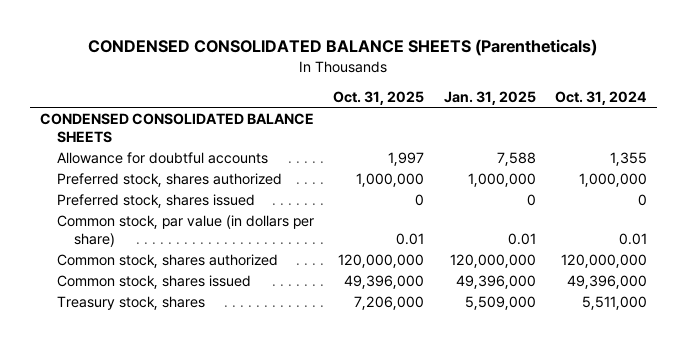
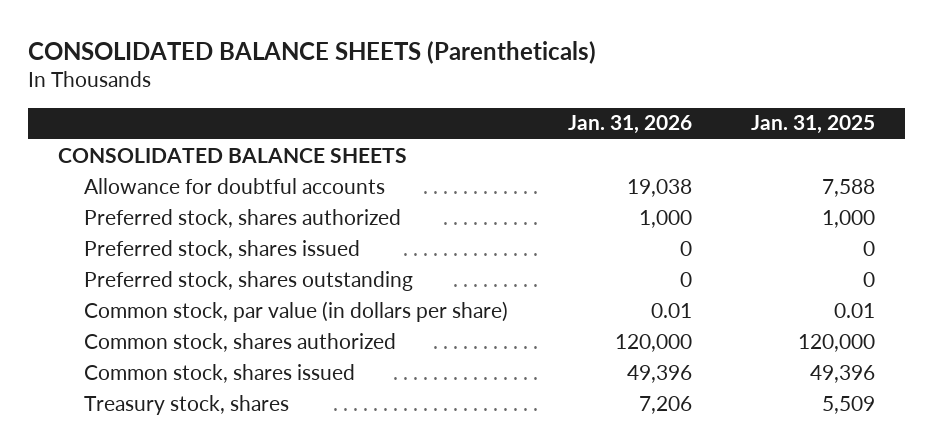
- CONDENSED CONSOLIDATED BALANCE SHEETS (Parentheticals)
+ CONSOLIDATED BALANCE SHEETS (Parentheticals)
- | Oct. 31, 2025 | Jan. 31, 2025 | Oct. 31, 2024
+ | Jan. 31, 2026 | Jan. 31, 2025
- CONDENSED CONSOLIDATED BALANCE SHEETS
+ CONSOLIDATED BALANCE SHEETS
- Preferred stock, shares authorized | 1,000,000 | 1,000,000 | 1,000,000
+ Preferred stock, shares authorized | 1,000 | 1,000
+ Preferred stock, shares outstanding | 0 | 0
- Common stock, shares authorized | 120,000,000 | 120,000,000 | 120,000,000
- Common stock, shares issued | 49,396,000 | 49,396,000 | 49,396,000
- Treasury stock, shares | 7,206,000 | 5,509,000 | 5,511,000
+ Common stock, shares authorized | 120,000 | 120,000
+ Common stock, shares issued | 49,396 | 49,396
+ Treasury stock, shares | 7,206 | 5,509

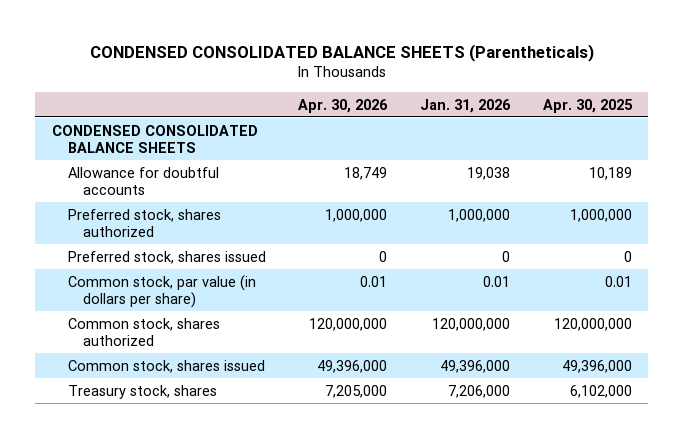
- CONSOLIDATED BALANCE SHEETS (Parentheticals)
+ CONDENSED CONSOLIDATED BALANCE SHEETS (Parentheticals)
- | Jan. 31, 2026 | Jan. 31, 2025
+ | Apr. 30, 2026 | Jan. 31, 2026 | Apr. 30, 2025
- CONSOLIDATED BALANCE SHEETS
+ CONDENSED CONSOLIDATED BALANCE SHEETS
- Preferred stock, shares authorized | 1,000 | 1,000
+ Preferred stock, shares authorized | 1,000,000 | 1,000,000 | 1,000,000
- Preferred stock, shares outstanding | 0 | 0
- Common stock, shares authorized | 120,000 | 120,000
- Common stock, shares issued | 49,396 | 49,396
- Treasury stock, shares | 7,206 | 5,509
+ Common stock, shares authorized | 120,000,000 | 120,000,000 | 120,000,000
+ Common stock, shares issued | 49,396,000 | 49,396,000 | 49,396,000
+ Treasury stock, shares | 7,205,000 | 7,206,000 | 6,102,000

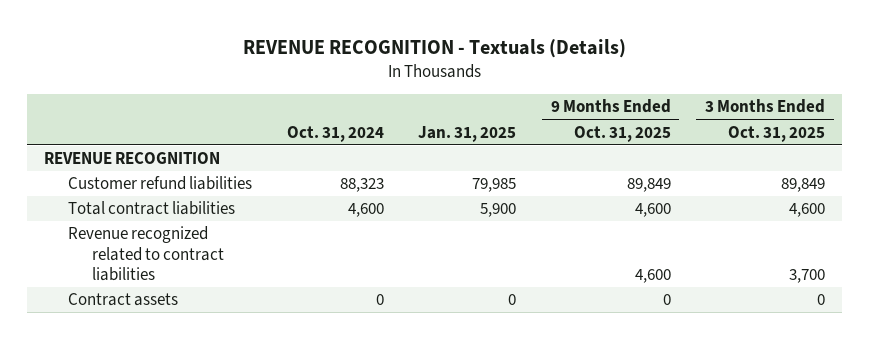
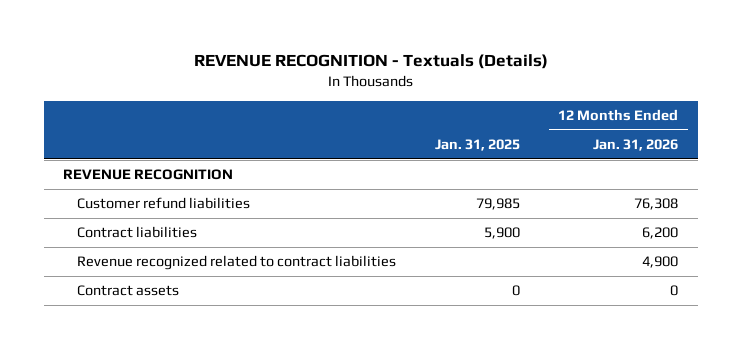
- | Oct. 31, 2024 | Jan. 31, 2025 | 9 Months Ended Oct. 31, 2025 | 3 Months Ended Oct. 31, 2025
+ | Jan. 31, 2025 | 12 Months Ended Jan. 31, 2026
- Total contract liabilities | 4,600 | 5,900 | 4,600 | 4,600
+ Contract liabilities | 5,900 | 6,200

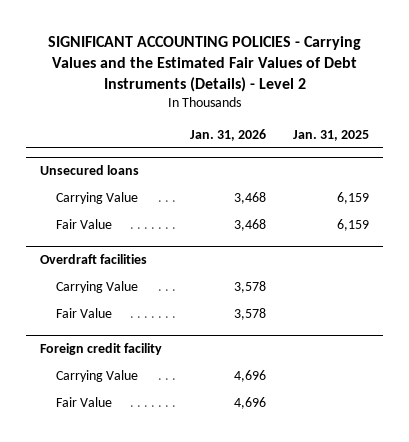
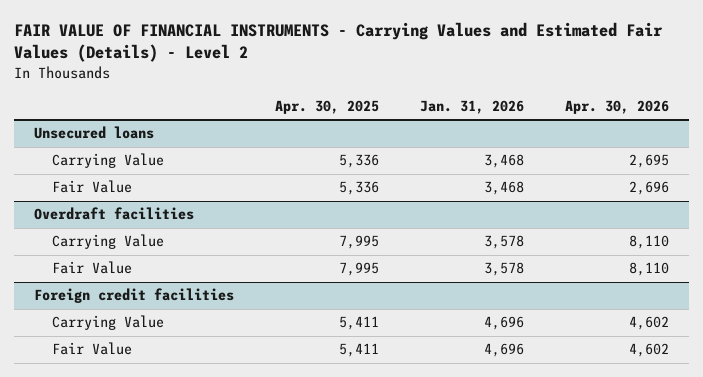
- SIGNIFICANT ACCOUNTING POLICIES - Carrying Values and the Estimated Fair Values of Debt Instruments (Details) - Level 2
+ FAIR VALUE OF FINANCIAL INSTRUMENTS - Carrying Values and Estimated Fair Values (Details) - Level 2
- | Jan. 31, 2026 | Jan. 31, 2025
+ | Apr. 30, 2025 | Jan. 31, 2026 | Apr. 30, 2026
- Foreign credit facility
+ Foreign credit facilities

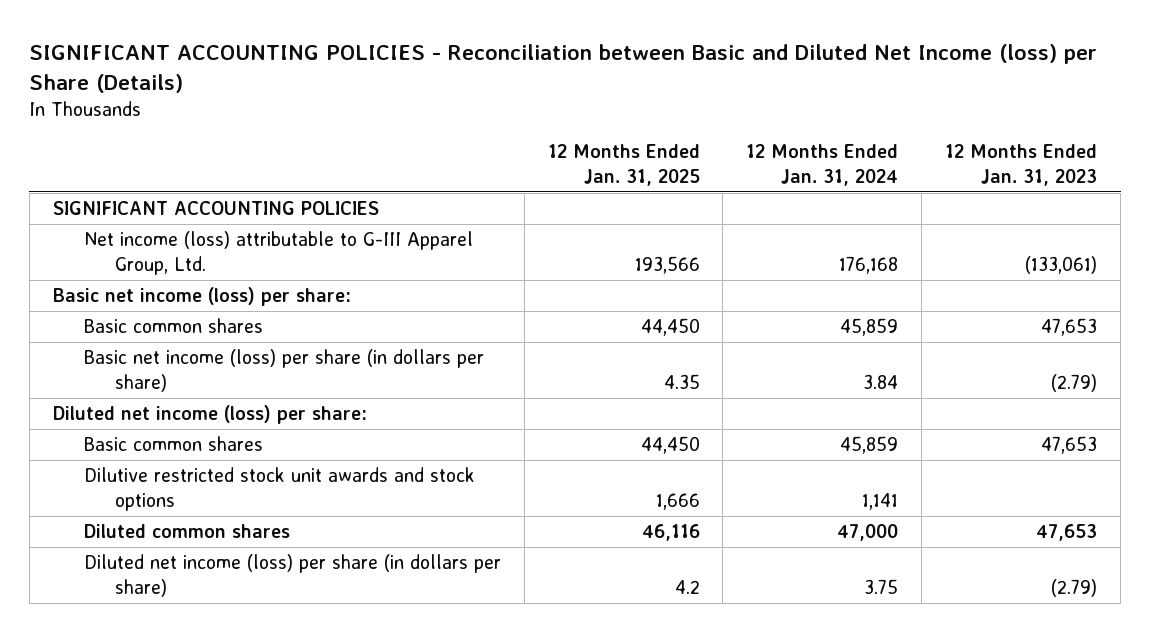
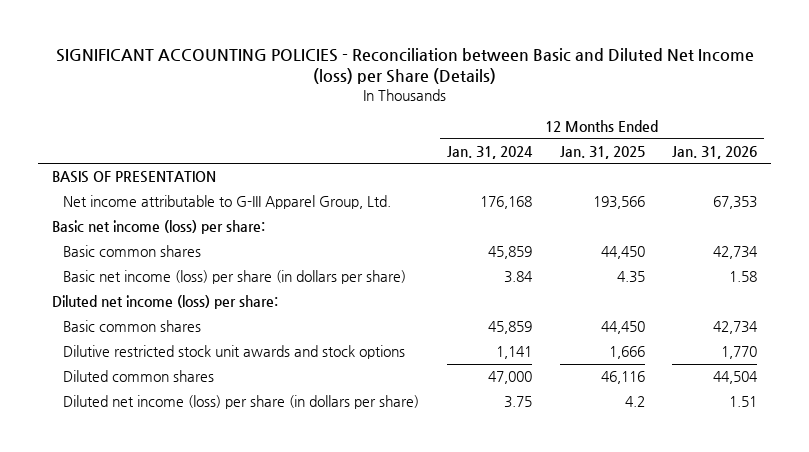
- | 12 Months Ended Jan. 31, 2025 | 12 Months Ended Jan. 31, 2024 | 12 Months Ended Jan. 31, 2023
+ | 12 Months Ended Jan. 31, 2024 | 12 Months Ended Jan. 31, 2025 | 12 Months Ended Jan. 31, 2026
- SIGNIFICANT ACCOUNTING POLICIES
- Net income (loss) attributable to G-III Apparel Group, Ltd. | 193,566 | 176,168 | (133,061)
+ BASIS OF PRESENTATION
+ Net income attributable to G-III Apparel Group, Ltd. | 176,168 | 193,566 | 67,353

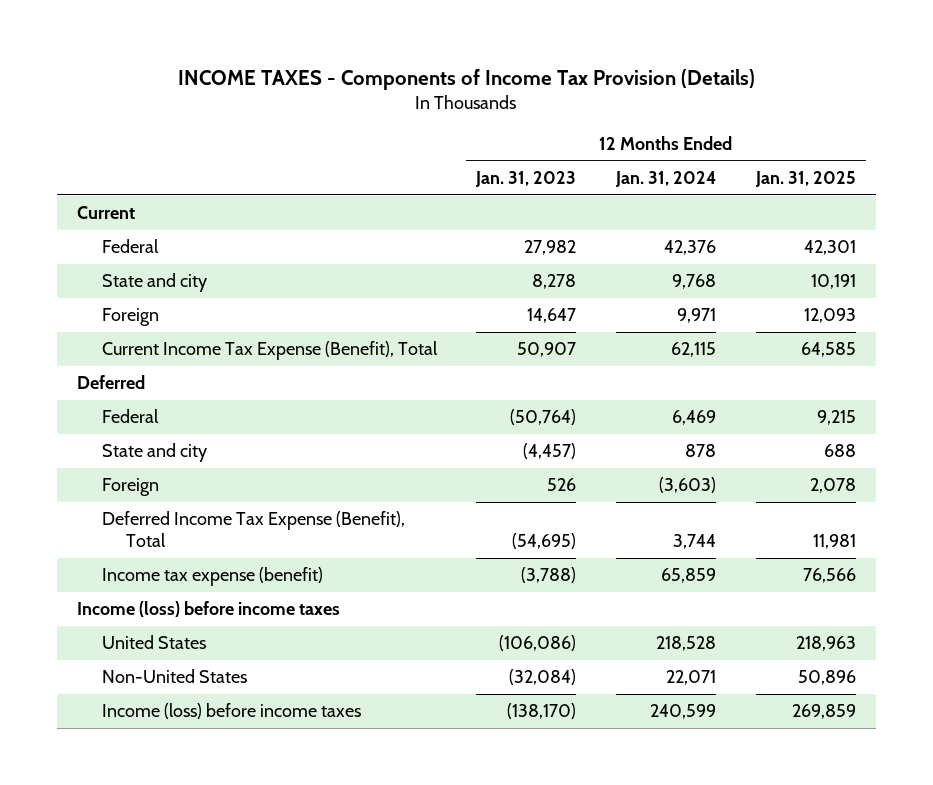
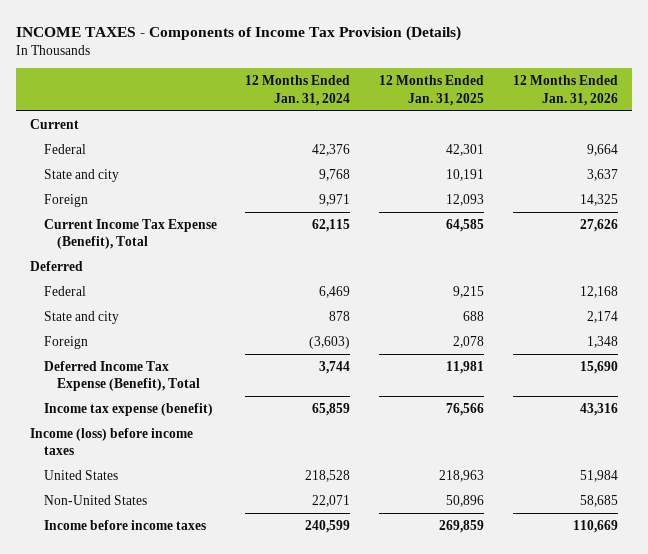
- | 12 Months Ended Jan. 31, 2023 | 12 Months Ended Jan. 31, 2024 | 12 Months Ended Jan. 31, 2025
+ | 12 Months Ended Jan. 31, 2024 | 12 Months Ended Jan. 31, 2025 | 12 Months Ended Jan. 31, 2026
- Income (loss) before income taxes | (138,170) | 240,599 | 269,859
+ Income before income taxes | 240,599 | 269,859 | 110,669

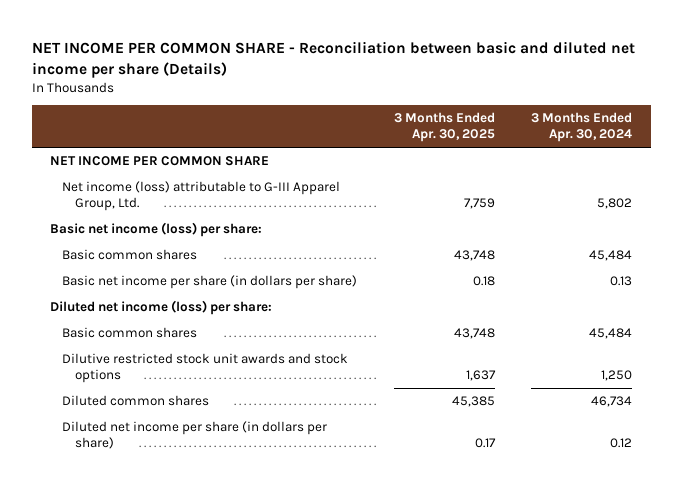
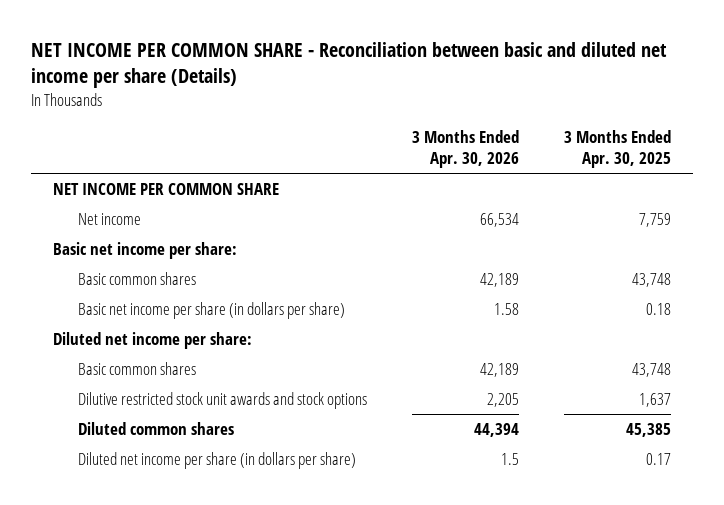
- | 3 Months Ended Apr. 30, 2025 | 3 Months Ended Apr. 30, 2024
+ | 3 Months Ended Apr. 30, 2026 | 3 Months Ended Apr. 30, 2025
- Net income (loss) attributable to G-III Apparel Group, Ltd. | 7,759 | 5,802
- Basic net income (loss) per share:
+ Net income | 66,534 | 7,759
+ Basic net income per share:
- Diluted net income (loss) per share:
+ Diluted net income per share:

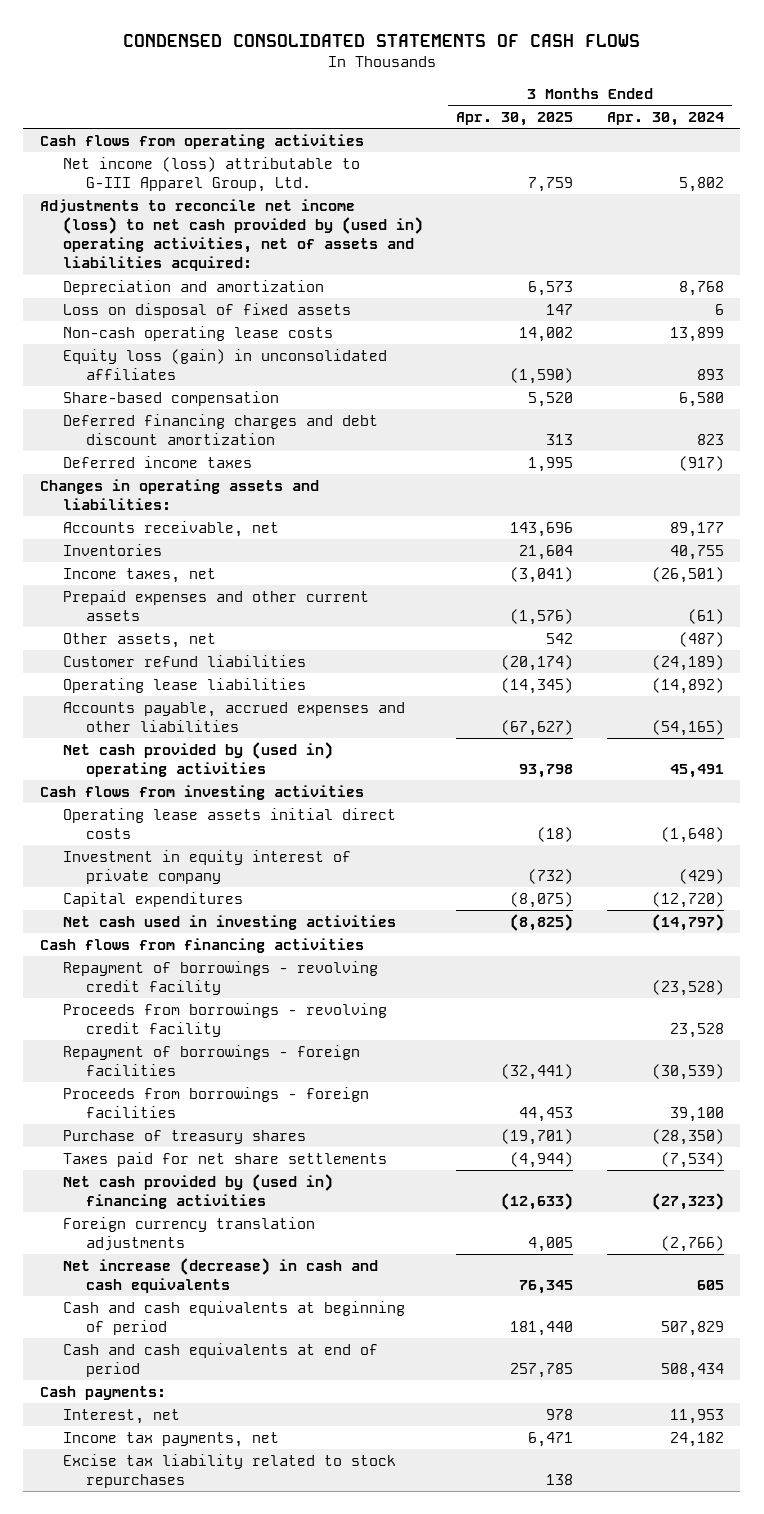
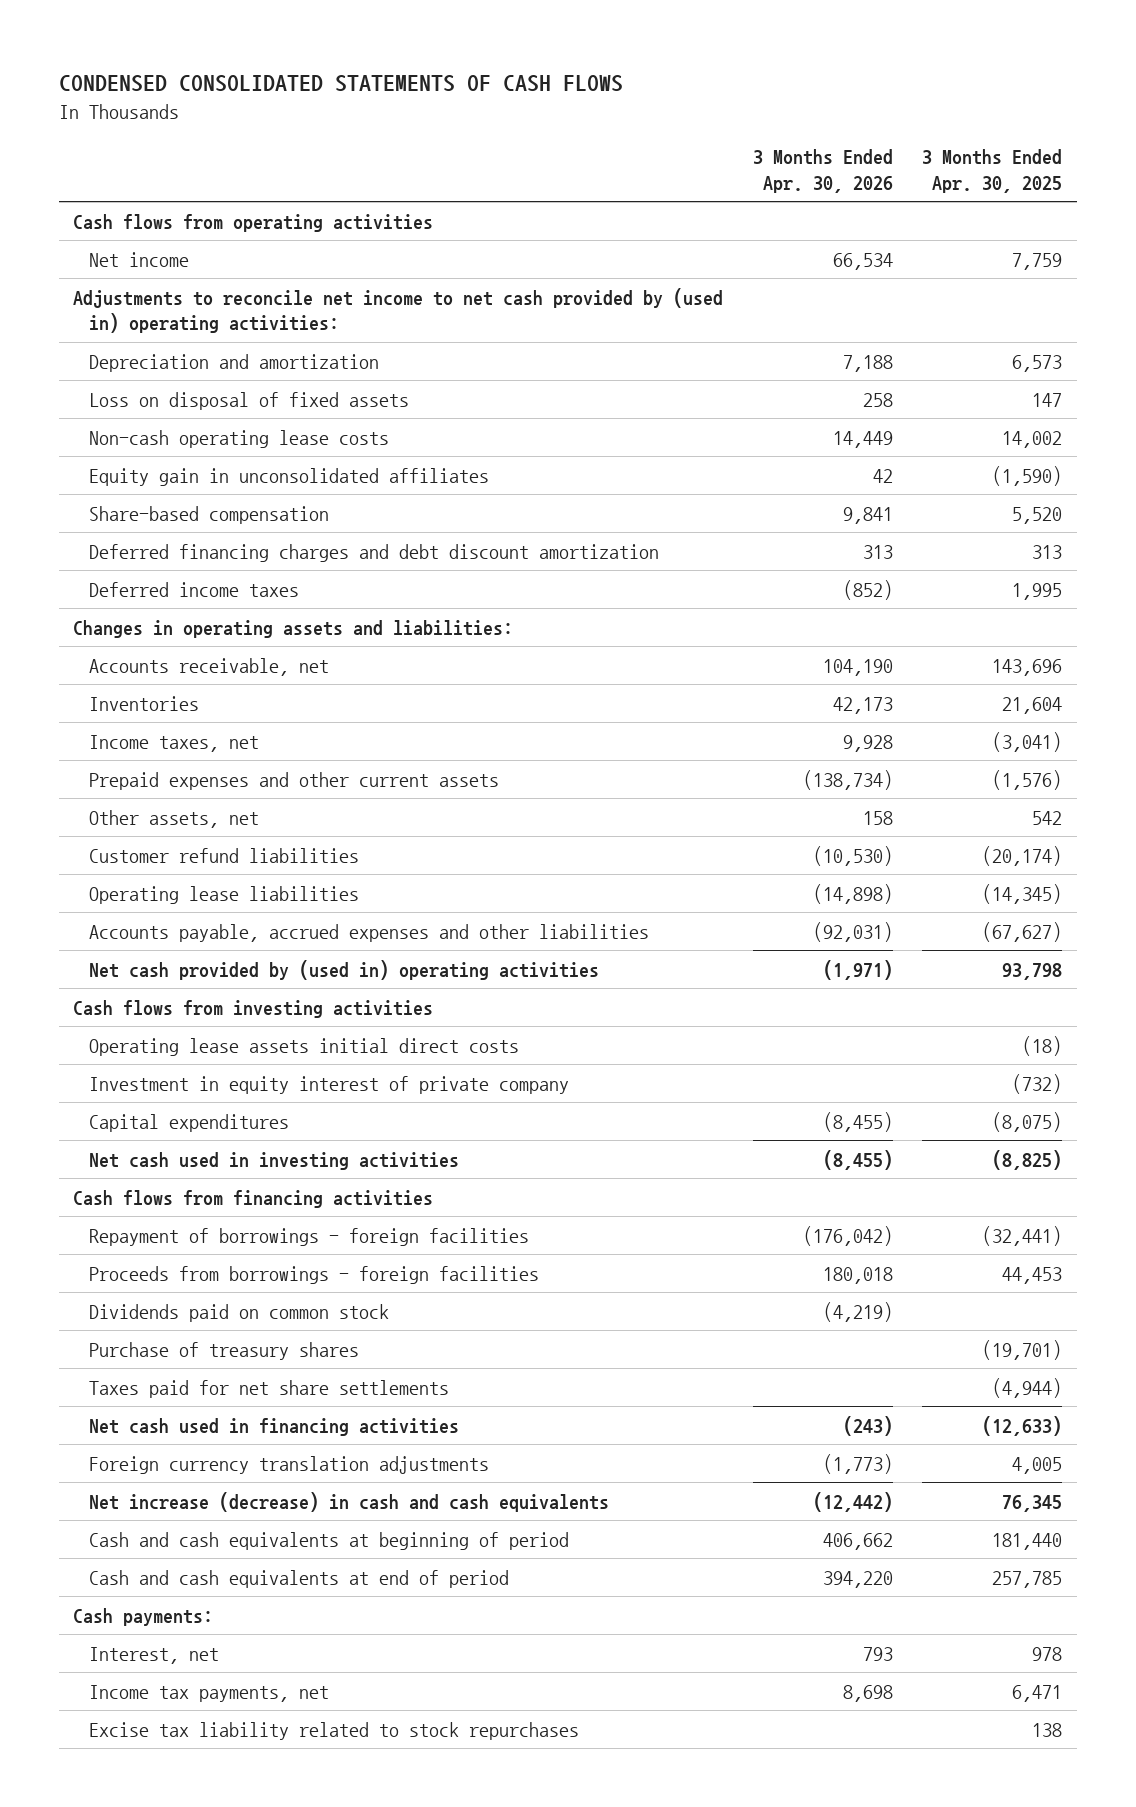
- | 3 Months Ended Apr. 30, 2025 | 3 Months Ended Apr. 30, 2024
+ | 3 Months Ended Apr. 30, 2026 | 3 Months Ended Apr. 30, 2025
- Net income (loss) attributable to G-III Apparel Group, Ltd. | 7,759 | 5,802
- Adjustments to reconcile net income (loss) to net cash provided by (used in) operating activities, net of assets and liabilities acquired:
+ Net income | 66,534 | 7,759
+ Adjustments to reconcile net income to net cash provided by (used in) operating activities:
- Equity loss (gain) in unconsolidated affiliates | (1,590) | 893
+ Equity gain in unconsolidated affiliates | 42 | (1,590)
- Repayment of borrowings - revolving credit facility | | (23,528)
- Proceeds from borrowings - revolving credit facility | | 23,528
+ Dividends paid on common stock | (4,219) |
- Net cash provided by (used in) financing activities | (12,633) | (27,323)
+ Net cash used in financing activities | (243) | (12,633)

